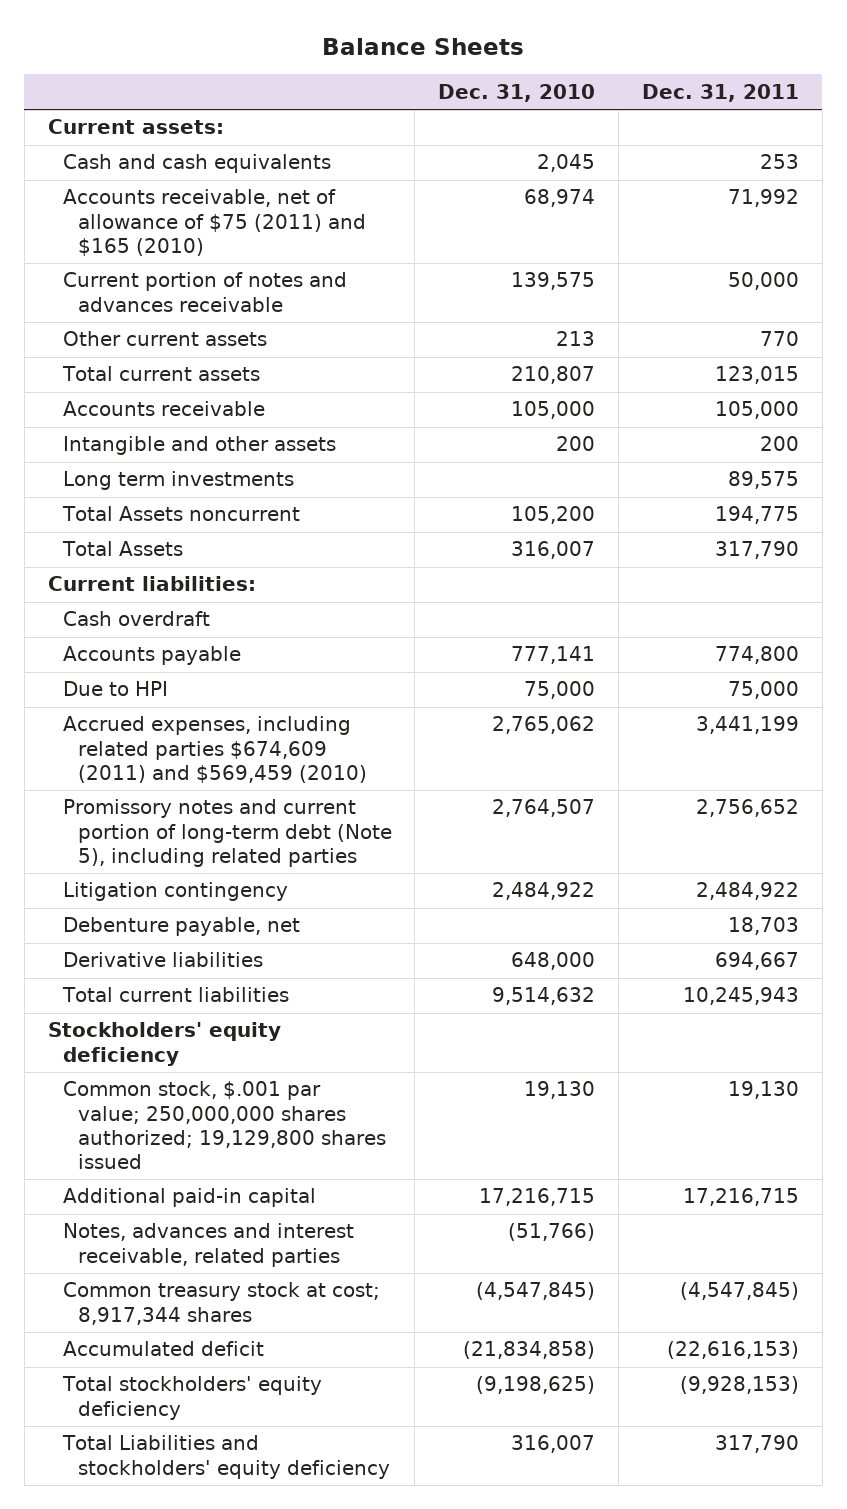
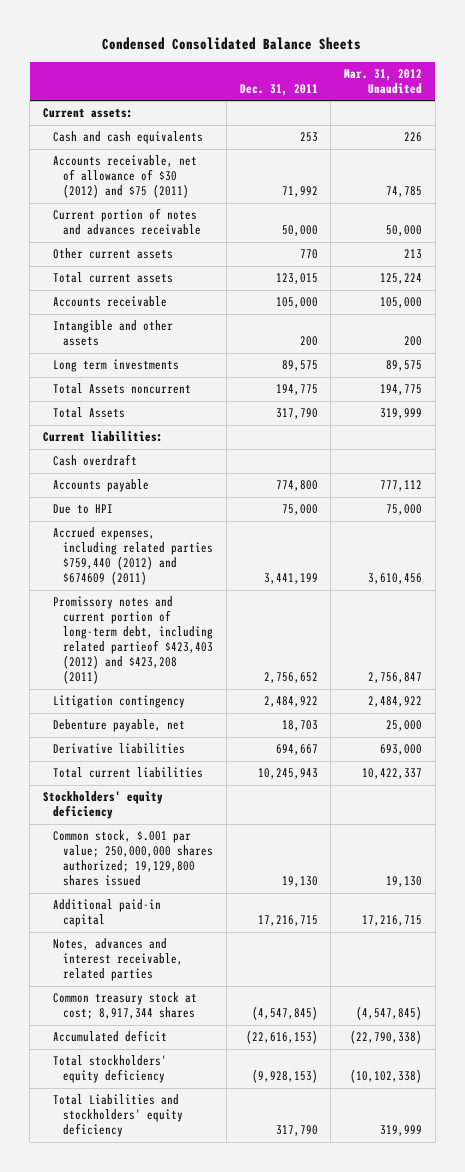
- Balance Sheets
+ Condensed Consolidated Balance Sheets
- | Dec. 31, 2010 | Dec. 31, 2011
+ | Dec. 31, 2011 | Mar. 31, 2012 Unaudited
- Accounts receivable, net of allowance of $75 (2011) and $165 (2010) | 68,974 | 71,992
+ Accounts receivable, net of allowance of $30 (2012) and $75 (2011) | 71,992 | 74,785
- Accrued expenses, including related parties $674,609 (2011) and $569,459 (2010) | 2,765,062 | 3,441,199
- Promissory notes and current portion of long-term debt (Note 5), including related parties | 2,764,507 | 2,756,652
+ Accrued expenses, including related parties $759,440 (2012) and $674609 (2011) | 3,441,199 | 3,610,456
+ Promissory notes and current portion of long-term debt, including related partieof $423,403 (2012) and $423,208 (2011) | 2,756,652 | 2,756,847

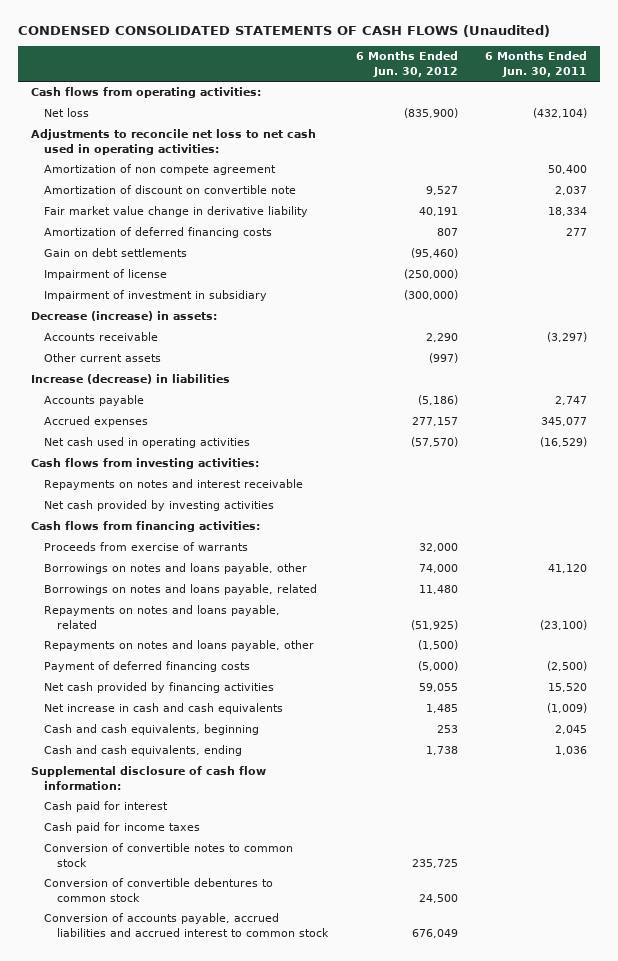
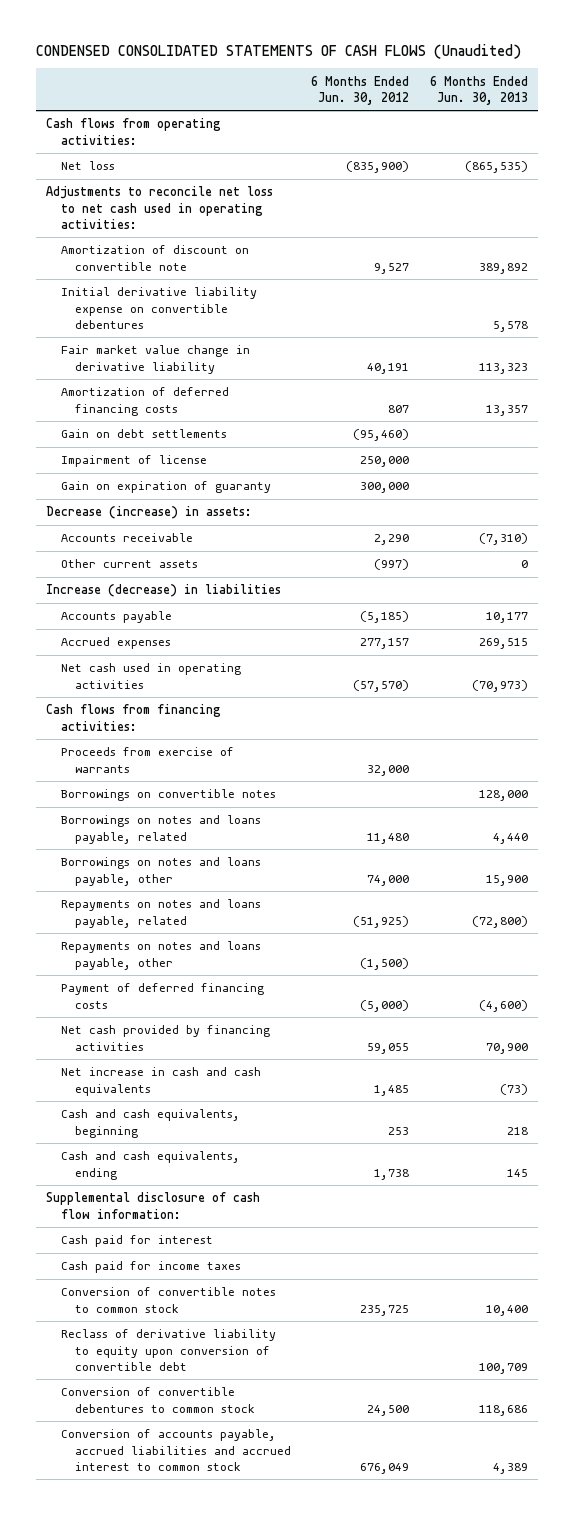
- | 6 Months Ended Jun. 30, 2012 | 6 Months Ended Jun. 30, 2011
+ | 6 Months Ended Jun. 30, 2012 | 6 Months Ended Jun. 30, 2013
- Amortization of non compete agreement | | 50,400
+ Initial derivative liability expense on convertible debentures | | 5,578
- Impairment of license | (250,000) |
- Impairment of investment in subsidiary | (300,000) |
+ Impairment of license | 250,000 |
+ Gain on expiration of guaranty | 300,000 |
- Accounts payable | (5,186) | 2,747
+ Accounts payable | (5,185) | 10,177
- Cash flows from investing activities:
- Repayments on notes and interest receivable
- Net cash provided by investing activities
+ Borrowings on convertible notes | | 128,000
moved down: Borrowings on notes and loans payable, other | 74,000 | 15,900
+ Reclass of derivative liability to equity upon conversion of convertible debt | | 100,709

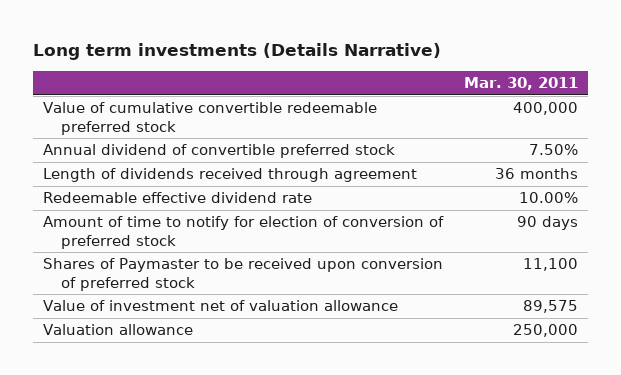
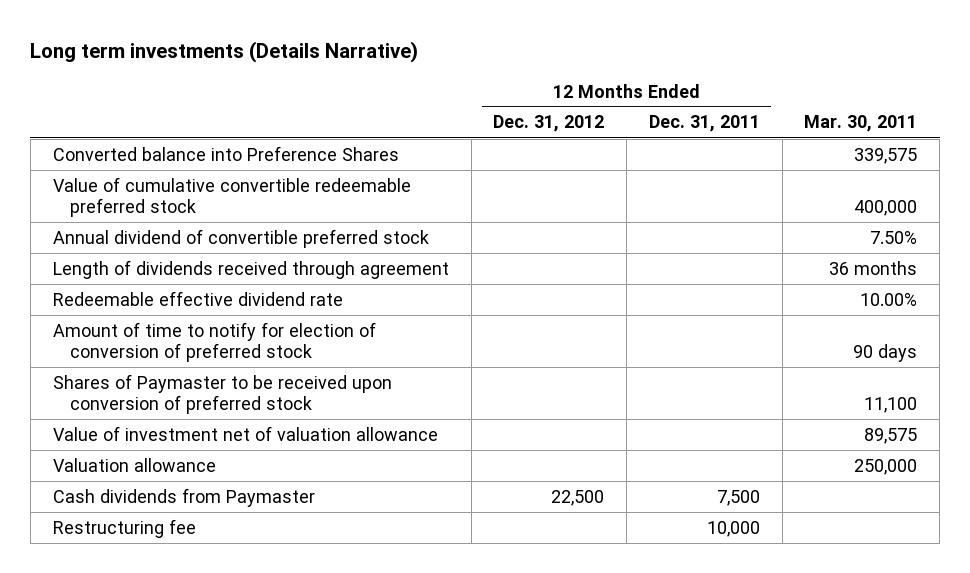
- | Mar. 30, 2011
+ | 12 Months Ended Dec. 31, 2012 | 12 Months Ended Dec. 31, 2011 | Mar. 30, 2011
+ Converted balance into Preference Shares | | | 339,575
+ Cash dividends from Paymaster | 22,500 | 7,500 |
+ Restructuring fee | | 10,000 |

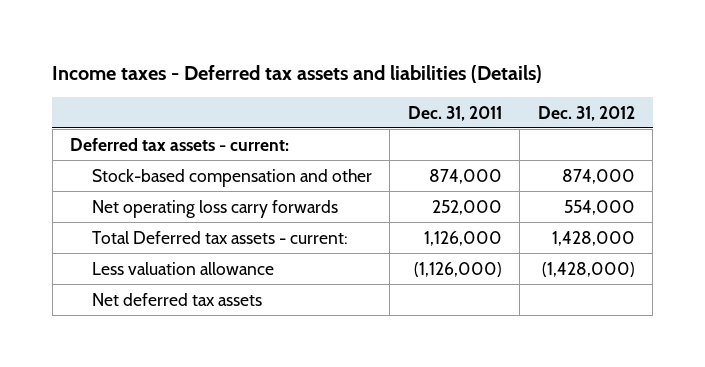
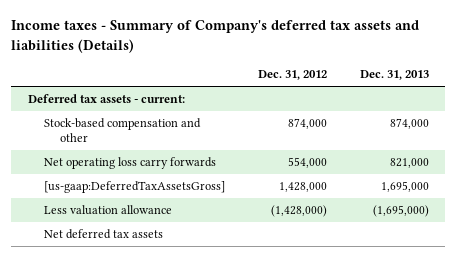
- Income taxes - Deferred tax assets and liabilities (Details)
+ Income taxes - Summary of Company's deferred tax assets and liabilities (Details)
- | Dec. 31, 2011 | Dec. 31, 2012
+ | Dec. 31, 2012 | Dec. 31, 2013
- Total Deferred tax assets - current: | 1,126,000 | 1,428,000
+ [us-gaap:DeferredTaxAssetsGross] | 1,428,000 | 1,695,000

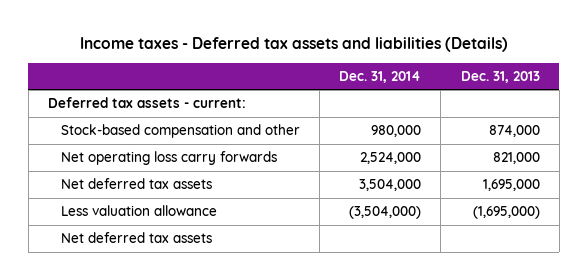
- Income taxes - Summary of Company's deferred tax assets and liabilities (Details)
+ Income taxes - Deferred tax assets and liabilities (Details)
- | Dec. 31, 2012 | Dec. 31, 2013
+ | Dec. 31, 2014 | Dec. 31, 2013
- [us-gaap:DeferredTaxAssetsGross] | 1,428,000 | 1,695,000
+ Net deferred tax assets | 3,504,000 | 1,695,000

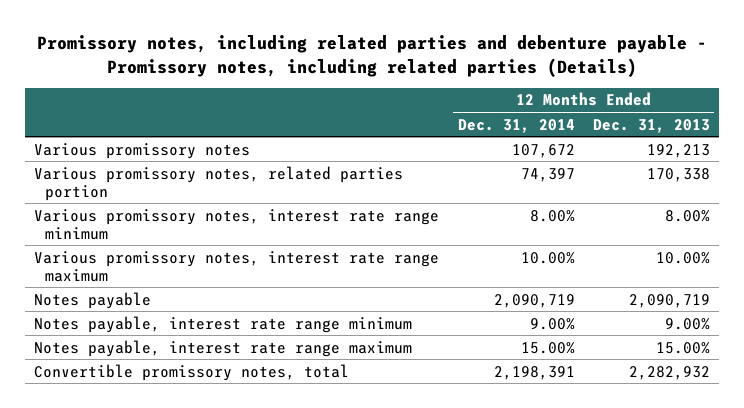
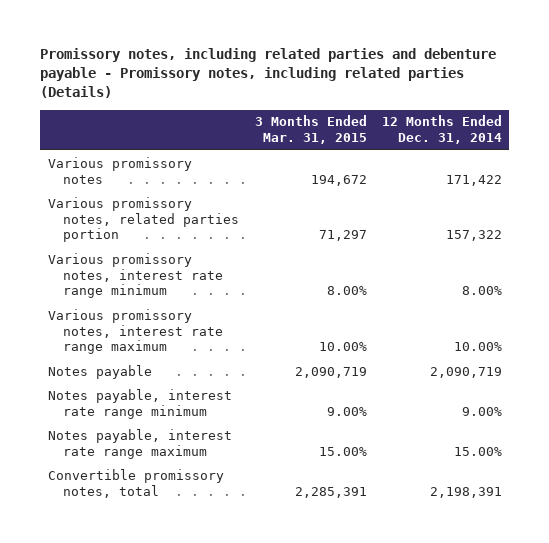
- | 12 Months Ended Dec. 31, 2014 | 12 Months Ended Dec. 31, 2013
+ | 3 Months Ended Mar. 31, 2015 | 12 Months Ended Dec. 31, 2014
- Various promissory notes | 107,672 | 192,213
- Various promissory notes, related parties portion | 74,397 | 170,338
+ Various promissory notes | 194,672 | 171,422
+ Various promissory notes, related parties portion | 71,297 | 157,322

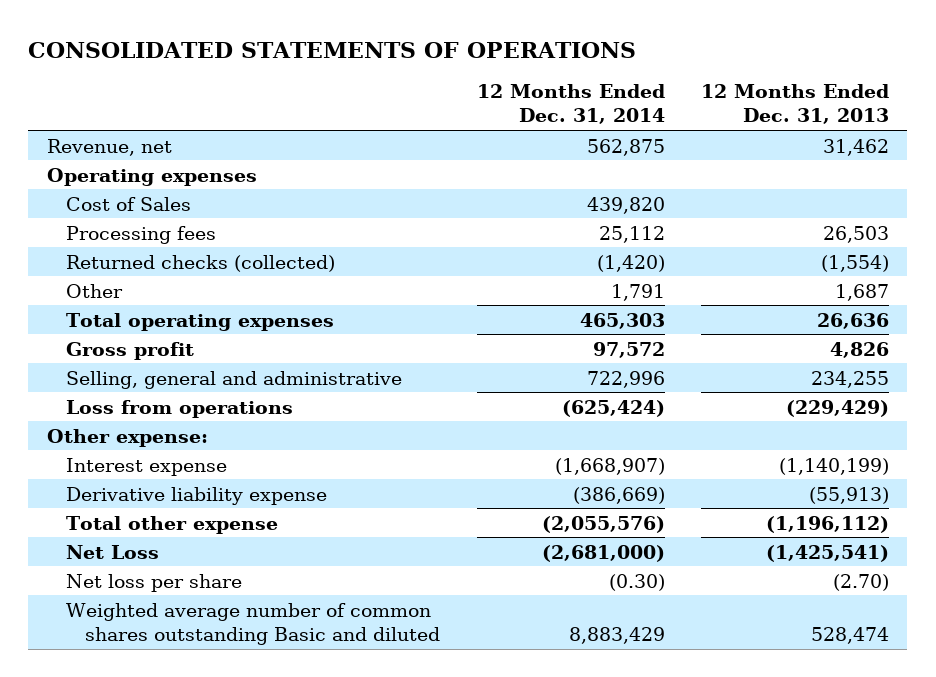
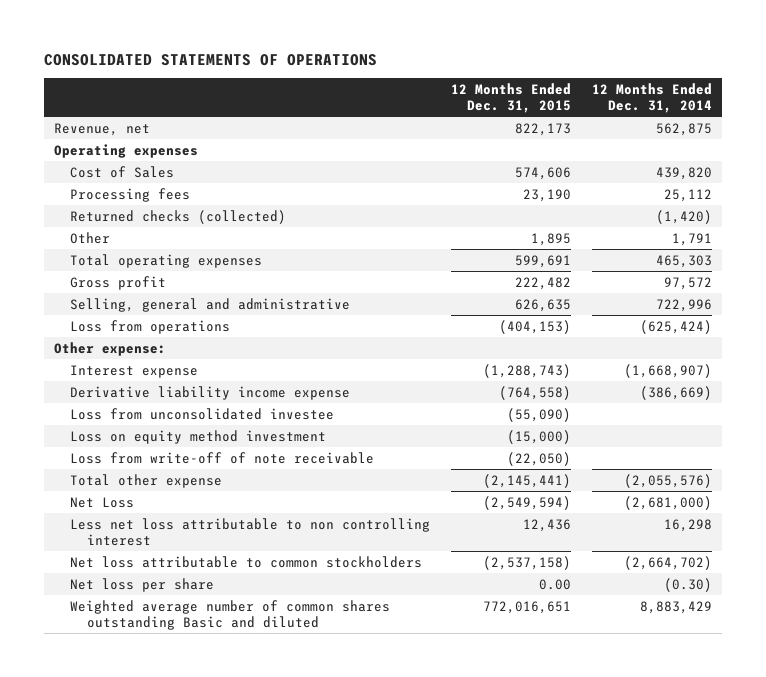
- | 12 Months Ended Dec. 31, 2014 | 12 Months Ended Dec. 31, 2013
+ | 12 Months Ended Dec. 31, 2015 | 12 Months Ended Dec. 31, 2014
- Derivative liability expense | (386,669) | (55,913)
+ Derivative liability income expense | (764,558) | (386,669)
+ Loss from unconsolidated investee | (55,090) |
+ Loss on equity method investment | (15,000) |
+ Loss from write-off of note receivable | (22,050) |
+ Less net loss attributable to non controlling interest | 12,436 | 16,298
+ Net loss attributable to common stockholders | (2,537,158) | (2,664,702)

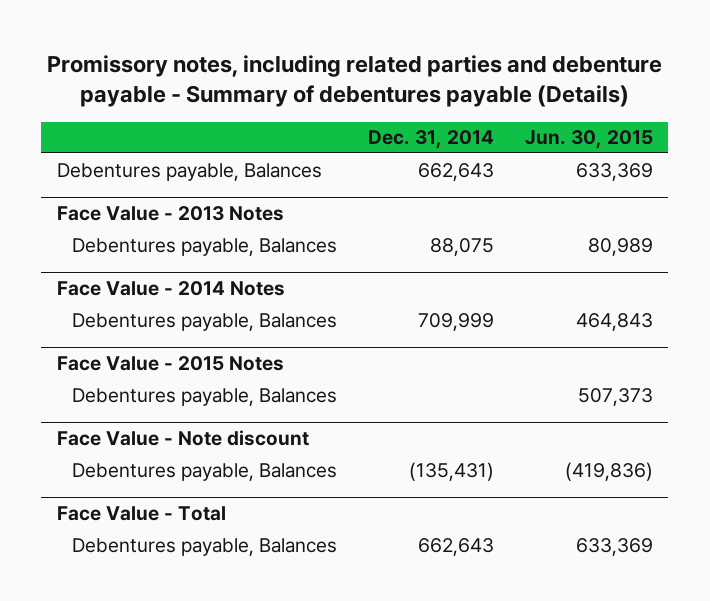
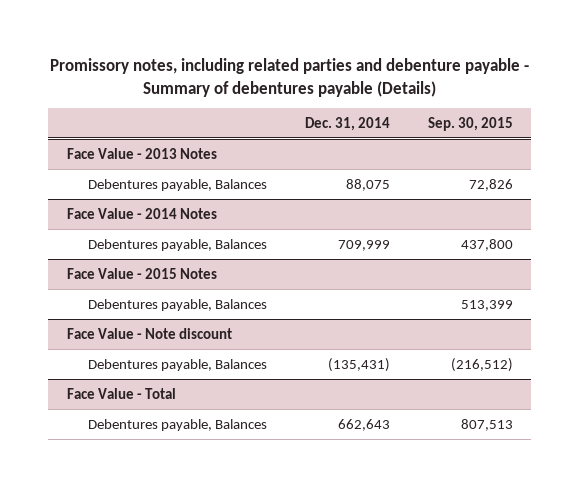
- | Dec. 31, 2014 | Jun. 30, 2015
+ | Dec. 31, 2014 | Sep. 30, 2015
- Debentures payable, Balances | 662,643 | 633,369

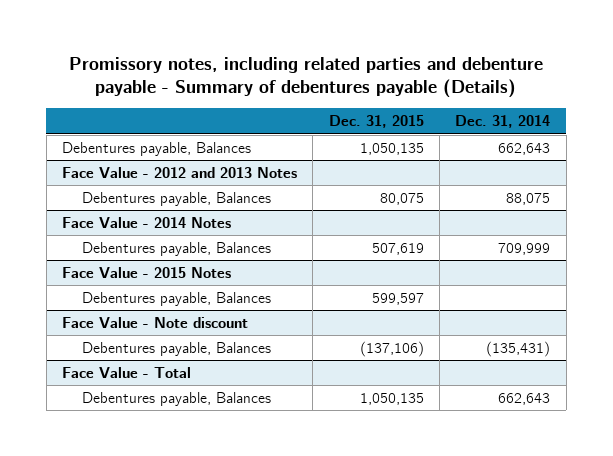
- | Dec. 31, 2014 | Sep. 30, 2015
+ | Dec. 31, 2015 | Dec. 31, 2014
- Face Value - 2013 Notes
+ Debentures payable, Balances | 1,050,135 | 662,643
+ Face Value - 2012 and 2013 Notes

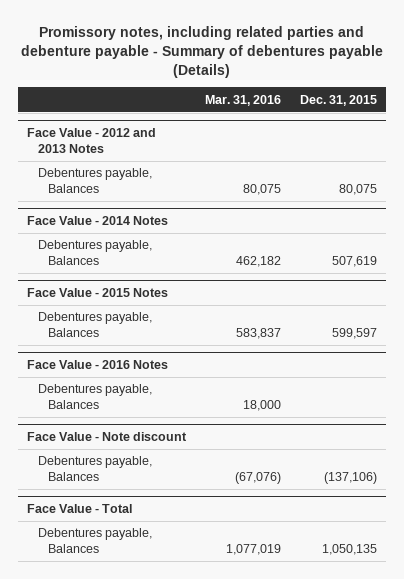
- | Dec. 31, 2015 | Dec. 31, 2014
+ | Mar. 31, 2016 | Dec. 31, 2015
- Debentures payable, Balances | 1,050,135 | 662,643
+ Face Value - 2016 Notes
+ Debentures payable, Balances | 18,000 |

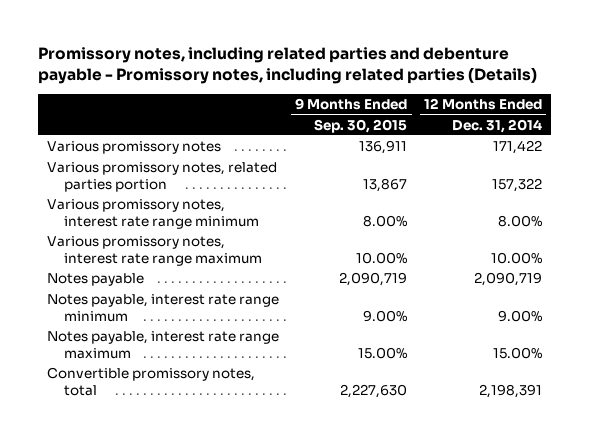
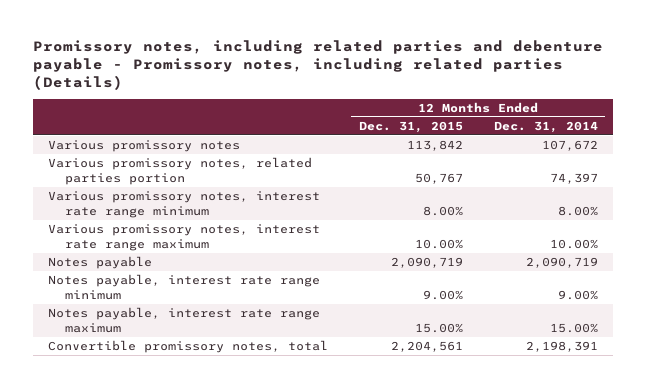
- | 9 Months Ended Sep. 30, 2015 | 12 Months Ended Dec. 31, 2014
+ | 12 Months Ended Dec. 31, 2015 | 12 Months Ended Dec. 31, 2014
- Various promissory notes | 136,911 | 171,422
- Various promissory notes, related parties portion | 13,867 | 157,322
+ Various promissory notes | 113,842 | 107,672
+ Various promissory notes, related parties portion | 50,767 | 74,397

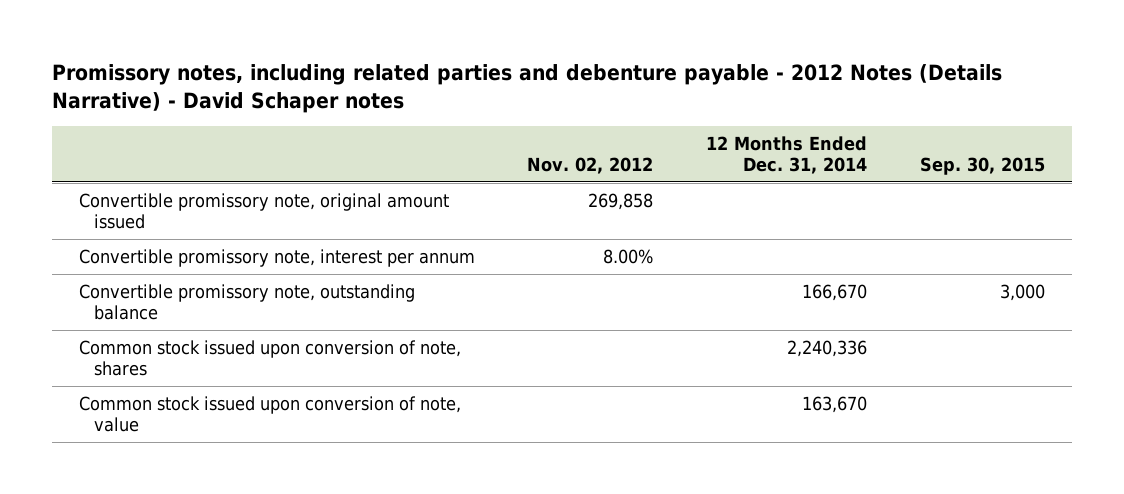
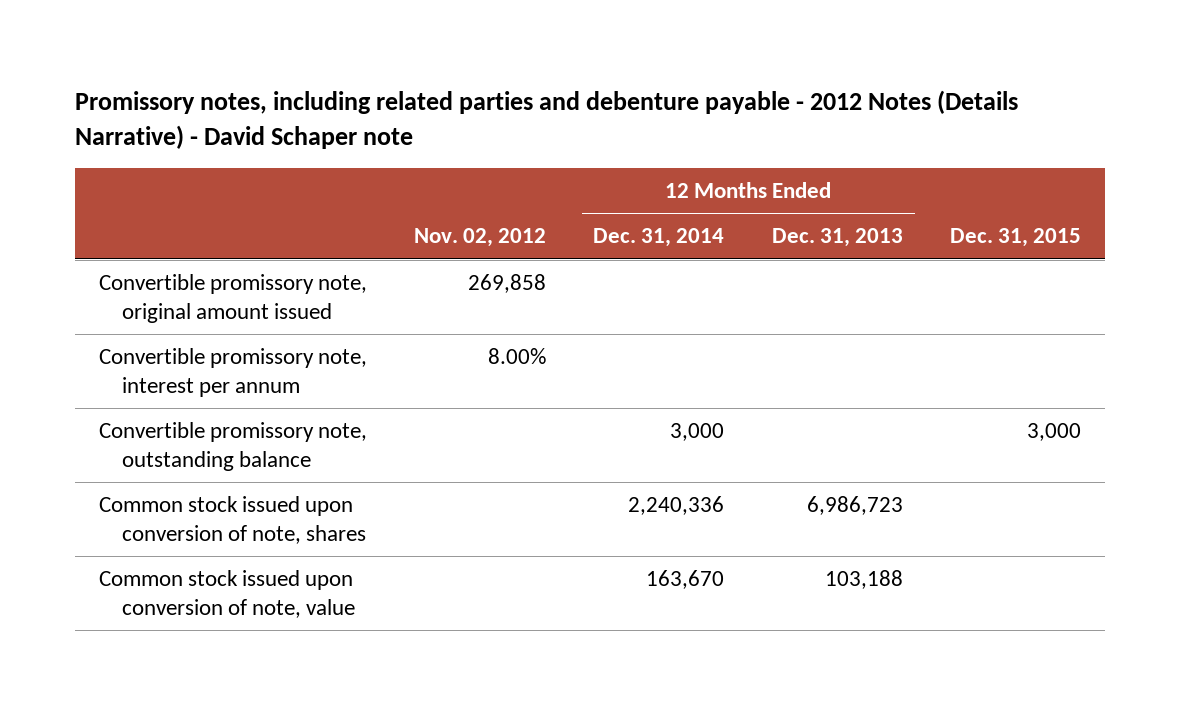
- Promissory notes, including related parties and debenture payable - 2012 Notes (Details Narrative) - David Schaper notes
+ Promissory notes, including related parties and debenture payable - 2012 Notes (Details Narrative) - David Schaper note
- | Nov. 02, 2012 | 12 Months Ended Dec. 31, 2014 | Sep. 30, 2015
+ | Nov. 02, 2012 | 12 Months Ended Dec. 31, 2014 | 12 Months Ended Dec. 31, 2013 | Dec. 31, 2015
- Convertible promissory note, outstanding balance | | 166,670 | 3,000
+ Convertible promissory note, outstanding balance | | 3,000 | | 3,000

